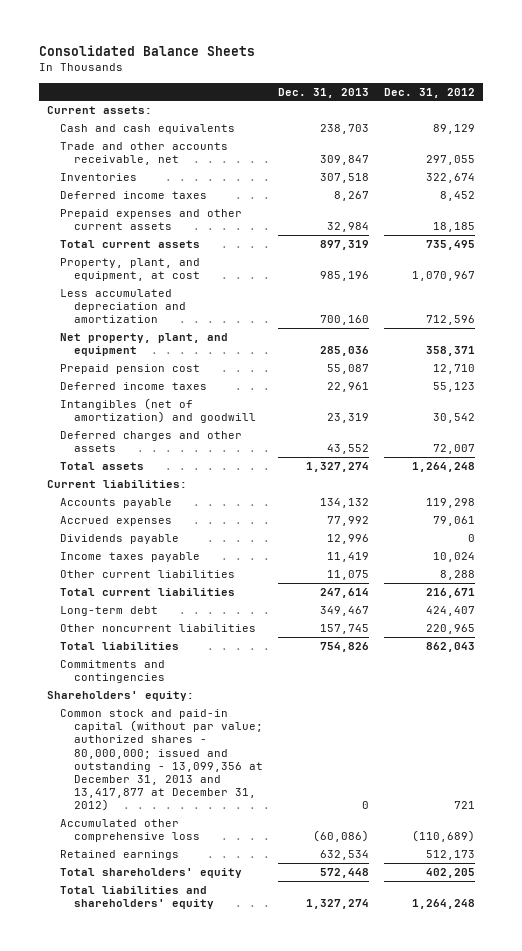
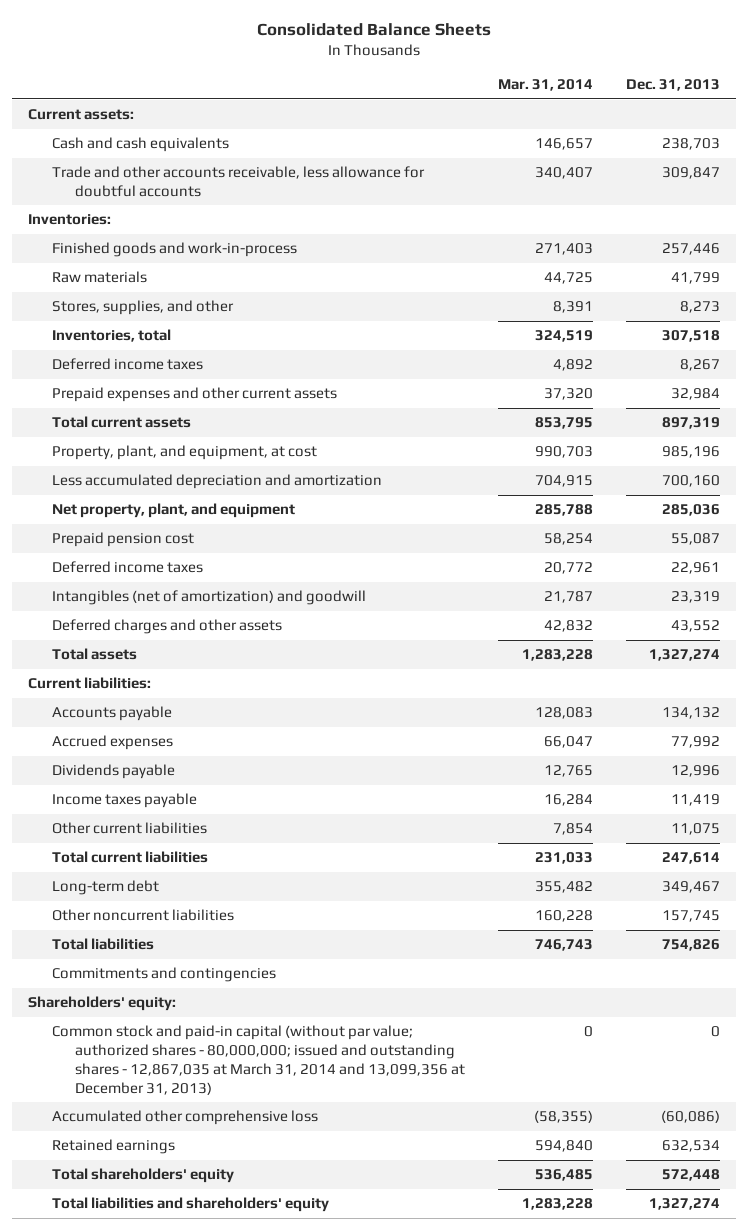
- | Dec. 31, 2013 | Dec. 31, 2012
+ | Mar. 31, 2014 | Dec. 31, 2013
- Trade and other accounts receivable, net | 309,847 | 297,055
- Inventories | 307,518 | 322,674
+ Trade and other accounts receivable, less allowance for doubtful accounts | 340,407 | 309,847
+ Inventories:
+ Finished goods and work-in-process | 271,403 | 257,446
+ Raw materials | 44,725 | 41,799
+ Stores, supplies, and other | 8,391 | 8,273
+ Inventories, total | 324,519 | 307,518
- Common stock and paid-in capital (without par value; authorized shares - 80,000,000; issued and outstanding - 13,099,356 at December 31, 2013 and 13,417,877 at December 31, 2012) | 0 | 721
+ Common stock and paid-in capital (without par value; authorized shares - 80,000,000; issued and outstanding shares - 12,867,035 at March 31, 2014 and 13,099,356 at December 31, 2013) | 0 | 0

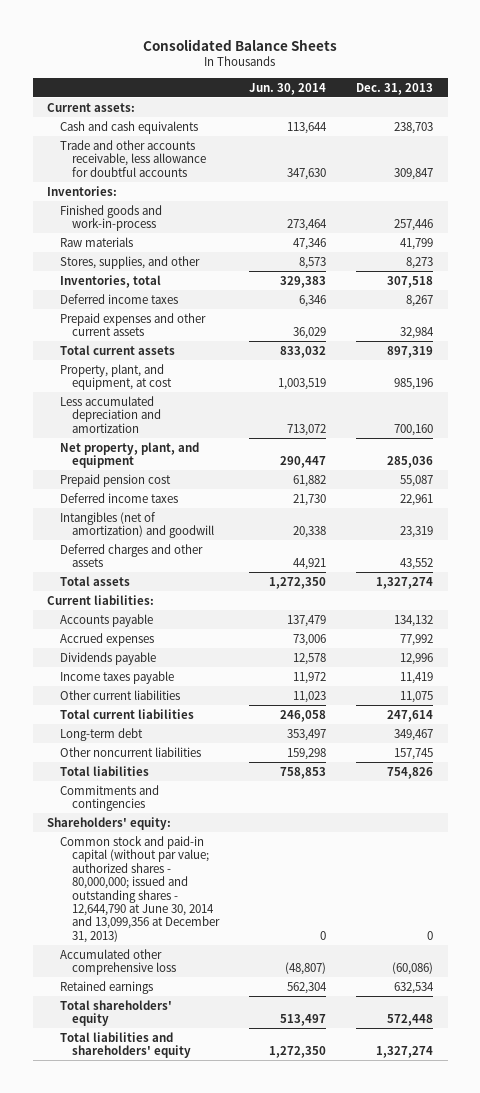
- | Mar. 31, 2014 | Dec. 31, 2013
+ | Jun. 30, 2014 | Dec. 31, 2013
- Common stock and paid-in capital (without par value; authorized shares - 80,000,000; issued and outstanding shares - 12,867,035 at March 31, 2014 and 13,099,356 at December 31, 2013) | 0 | 0
+ Common stock and paid-in capital (without par value; authorized shares - 80,000,000; issued and outstanding shares - 12,644,790 at June 30, 2014 and 13,099,356 at December 31, 2013) | 0 | 0

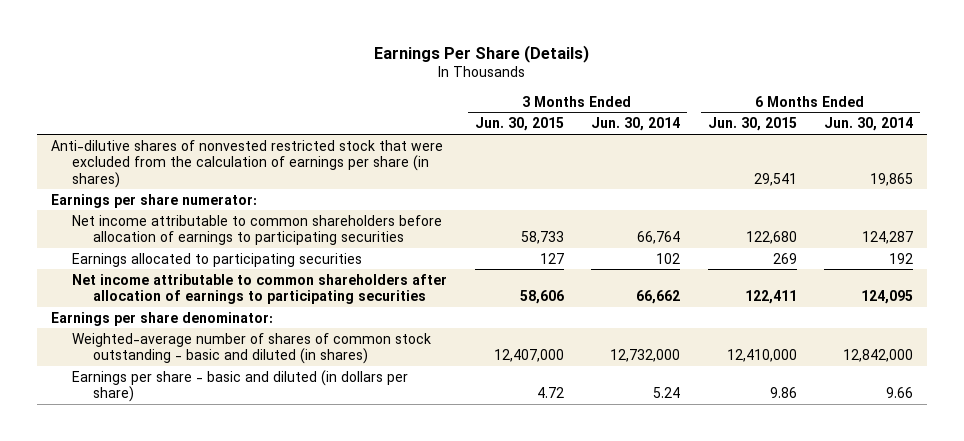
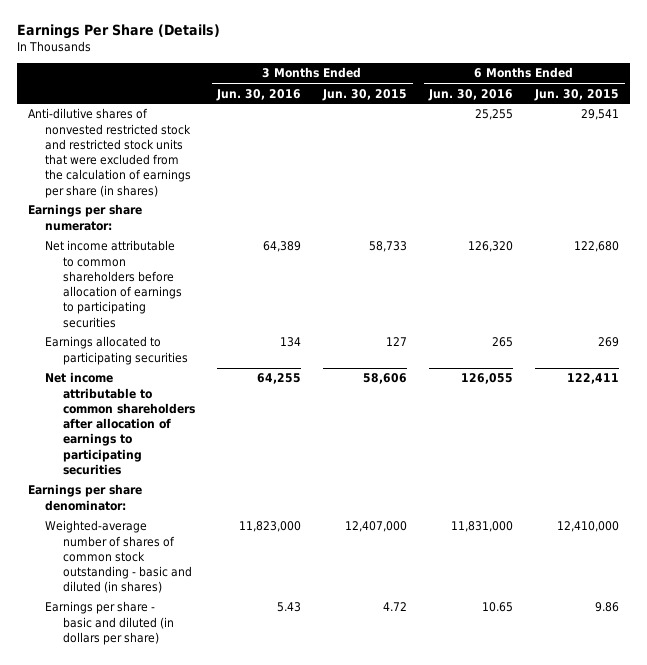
- | 3 Months Ended Jun. 30, 2015 | 3 Months Ended Jun. 30, 2014 | 6 Months Ended Jun. 30, 2015 | 6 Months Ended Jun. 30, 2014
+ | 3 Months Ended Jun. 30, 2016 | 3 Months Ended Jun. 30, 2015 | 6 Months Ended Jun. 30, 2016 | 6 Months Ended Jun. 30, 2015
- Anti-dilutive shares of nonvested restricted stock that were excluded from the calculation of earnings per share (in shares) | | | 29,541 | 19,865
+ Anti-dilutive shares of nonvested restricted stock and restricted stock units that were excluded from the calculation of earnings per share (in shares) | | | 25,255 | 29,541

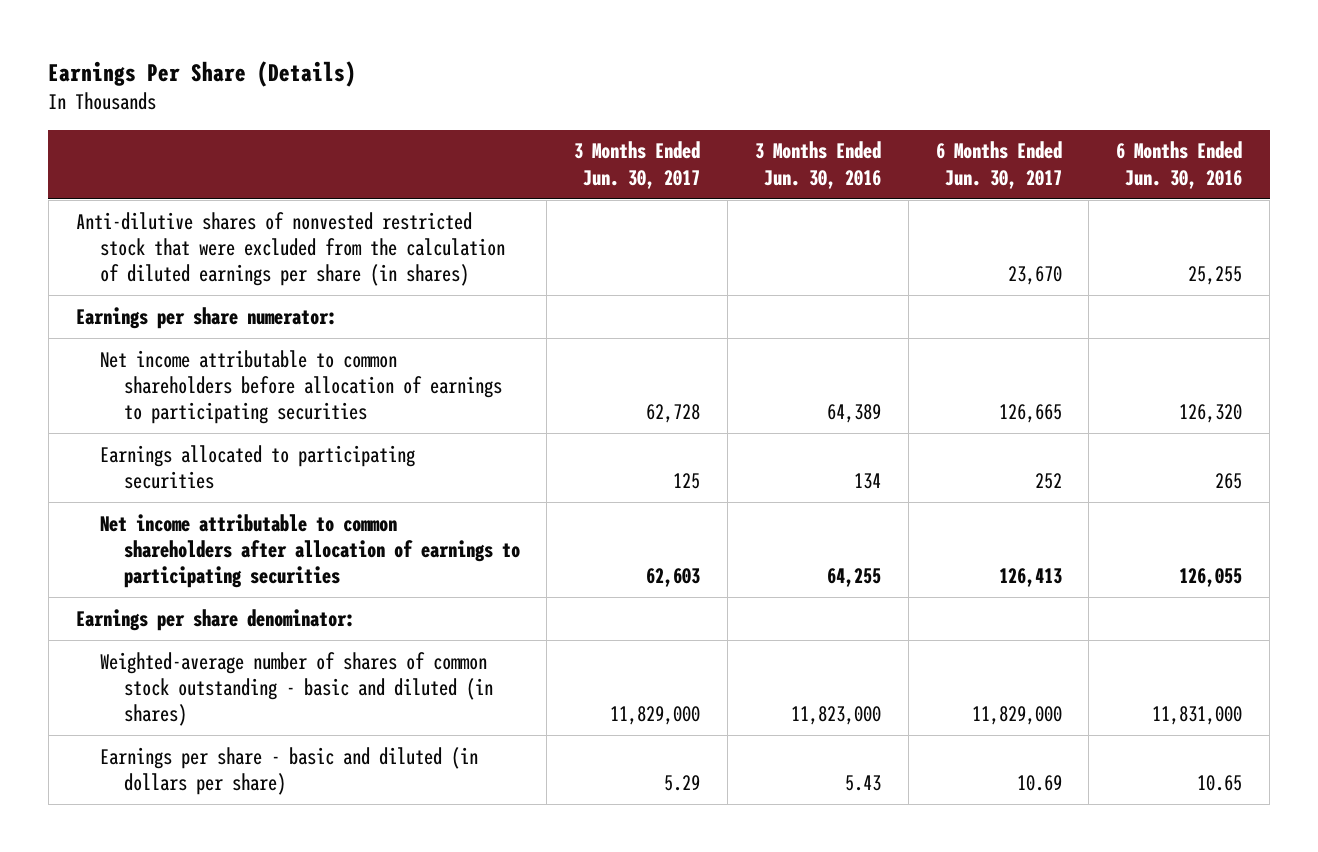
- | 3 Months Ended Jun. 30, 2016 | 3 Months Ended Jun. 30, 2015 | 6 Months Ended Jun. 30, 2016 | 6 Months Ended Jun. 30, 2015
+ | 3 Months Ended Jun. 30, 2017 | 3 Months Ended Jun. 30, 2016 | 6 Months Ended Jun. 30, 2017 | 6 Months Ended Jun. 30, 2016
- Anti-dilutive shares of nonvested restricted stock and restricted stock units that were excluded from the calculation of earnings per share (in shares) | | | 25,255 | 29,541
+ Anti-dilutive shares of nonvested restricted stock that were excluded from the calculation of diluted earnings per share (in shares) | | | 23,670 | 25,255

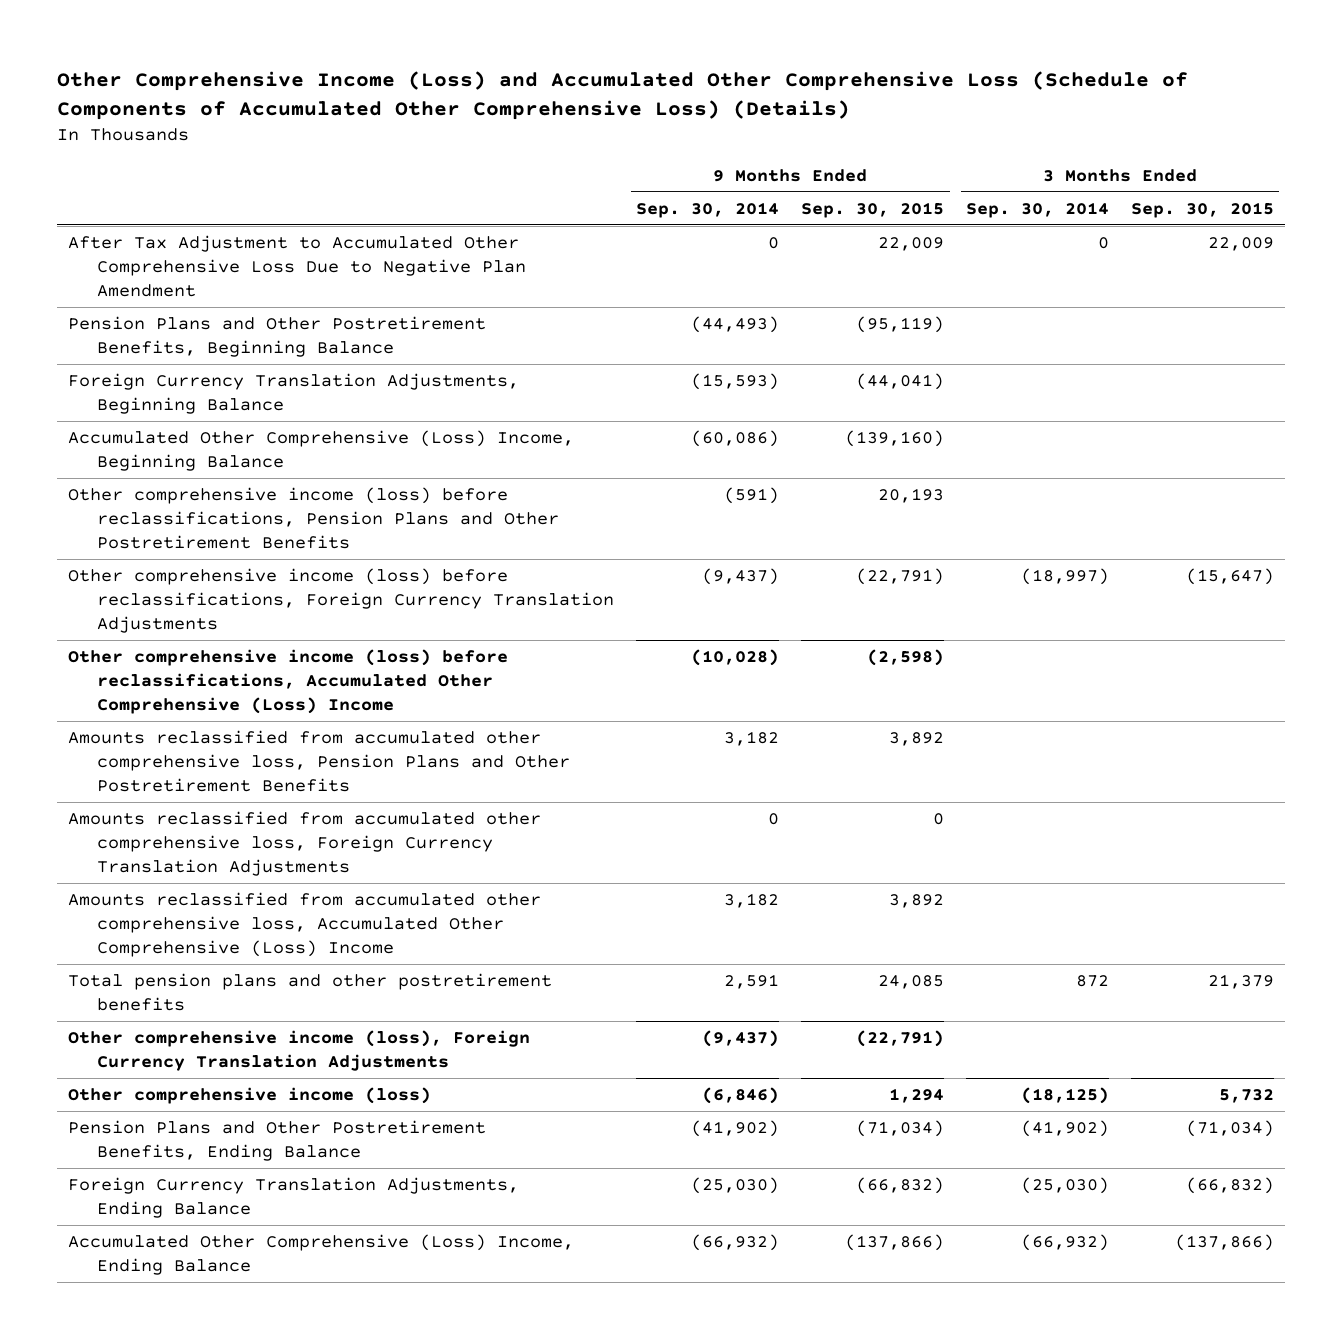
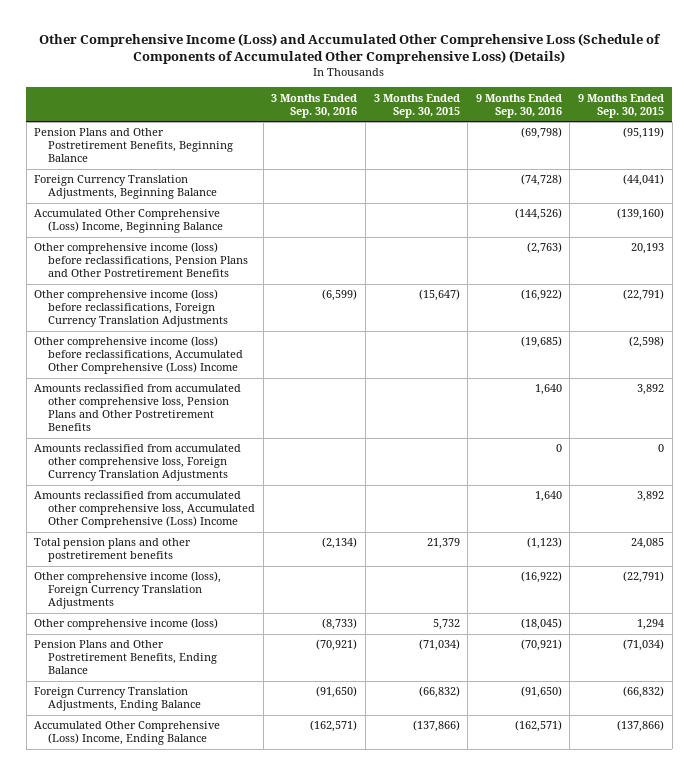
- | 9 Months Ended Sep. 30, 2014 | 9 Months Ended Sep. 30, 2015 | 3 Months Ended Sep. 30, 2014 | 3 Months Ended Sep. 30, 2015
+ | 3 Months Ended Sep. 30, 2016 | 3 Months Ended Sep. 30, 2015 | 9 Months Ended Sep. 30, 2016 | 9 Months Ended Sep. 30, 2015
- After Tax Adjustment to Accumulated Other Comprehensive Loss Due to Negative Plan Amendment | 0 | 22,009 | 0 | 22,009

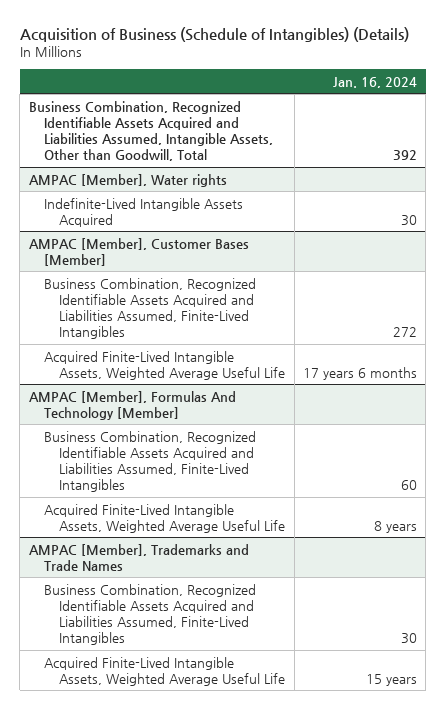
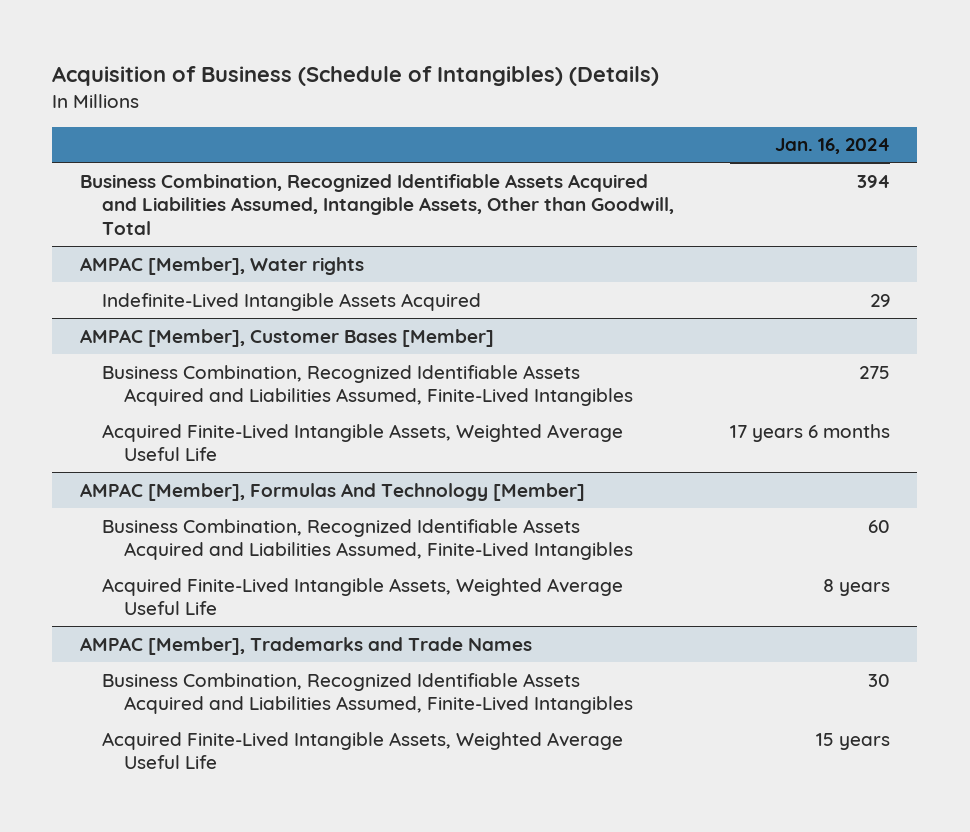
- Business Combination, Recognized Identifiable Assets Acquired and Liabilities Assumed, Intangible Assets, Other than Goodwill, Total | 392
+ Business Combination, Recognized Identifiable Assets Acquired and Liabilities Assumed, Intangible Assets, Other than Goodwill, Total | 394
@ AMPAC [Member], Water rights
- Indefinite-Lived Intangible Assets Acquired | 30
+ Indefinite-Lived Intangible Assets Acquired | 29
@ AMPAC [Member], Customer Bases [Member]
- Business Combination, Recognized Identifiable Assets Acquired and Liabilities Assumed, Finite-Lived Intangibles | 272
+ Business Combination, Recognized Identifiable Assets Acquired and Liabilities Assumed, Finite-Lived Intangibles | 275

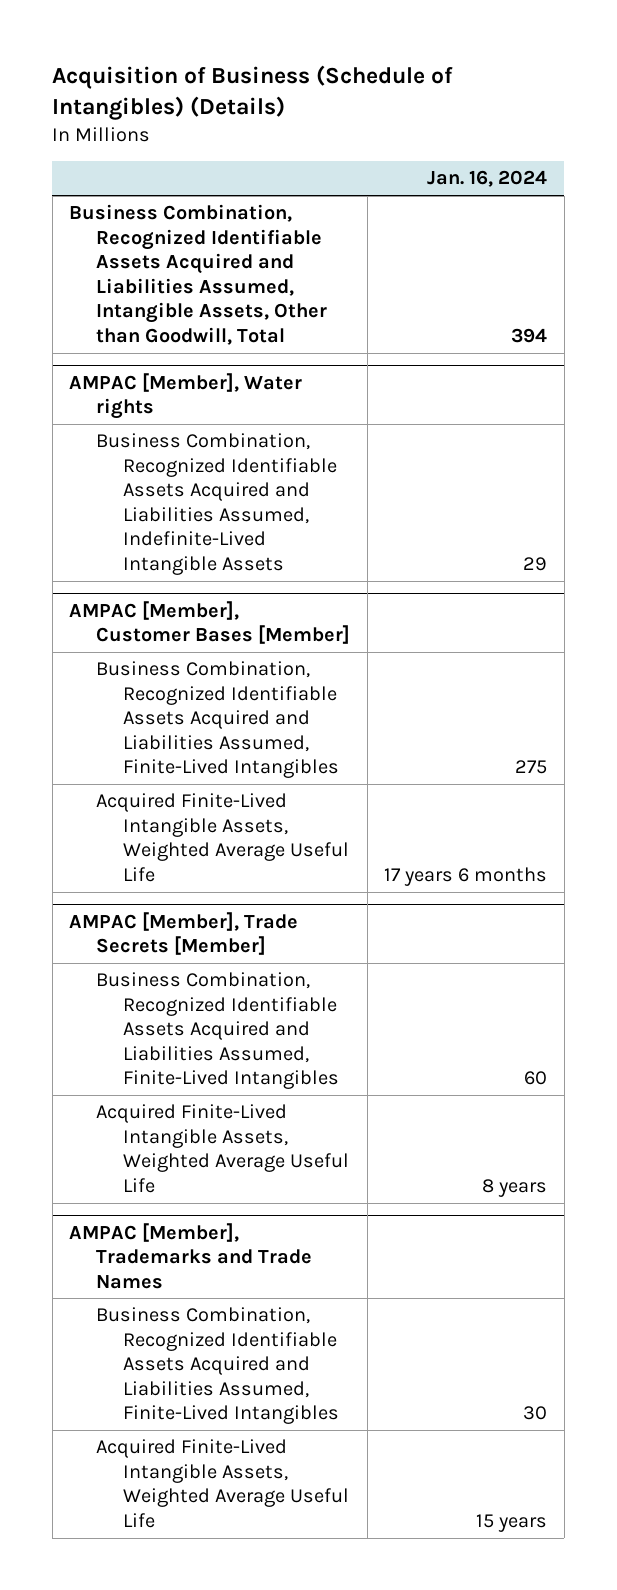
@ AMPAC [Member], Water rights
- Indefinite-Lived Intangible Assets Acquired | 29
+ Business Combination, Recognized Identifiable Assets Acquired and Liabilities Assumed, Indefinite-Lived Intangible Assets | 29
- AMPAC [Member], Formulas And Technology [Member]
+ AMPAC [Member], Trade Secrets [Member]

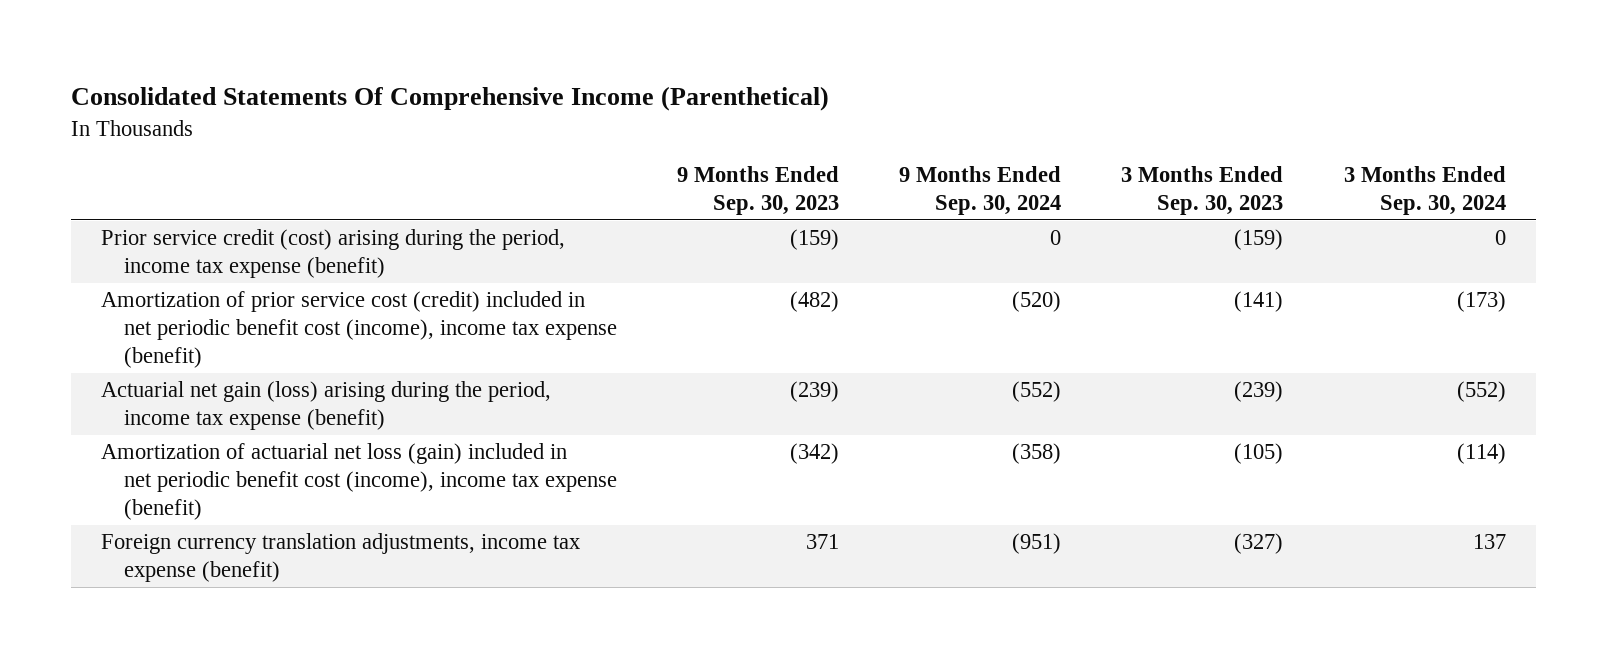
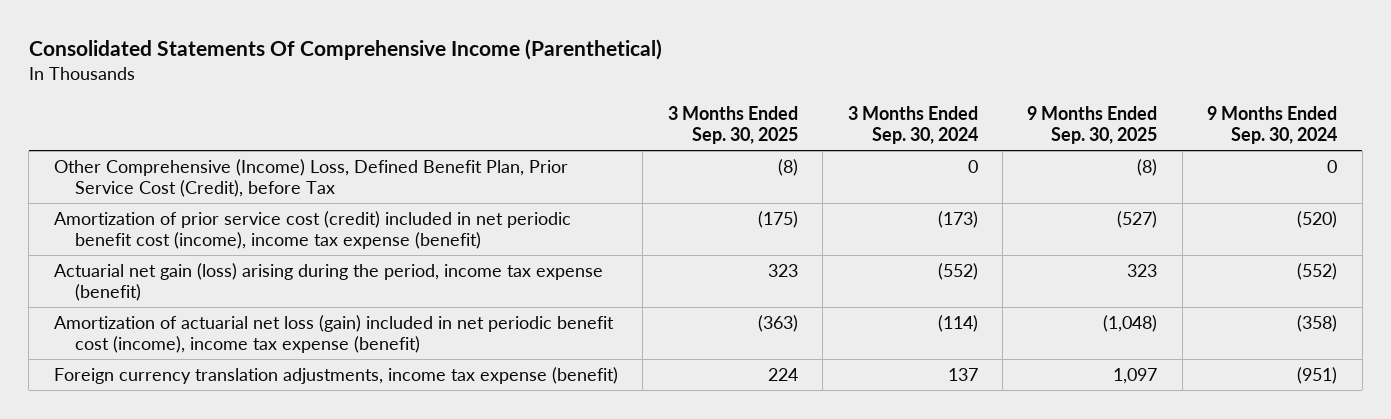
- | 9 Months Ended Sep. 30, 2023 | 9 Months Ended Sep. 30, 2024 | 3 Months Ended Sep. 30, 2023 | 3 Months Ended Sep. 30, 2024
+ | 3 Months Ended Sep. 30, 2025 | 3 Months Ended Sep. 30, 2024 | 9 Months Ended Sep. 30, 2025 | 9 Months Ended Sep. 30, 2024
- Prior service credit (cost) arising during the period, income tax expense (benefit) | (159) | 0 | (159) | 0
+ Other Comprehensive (Income) Loss, Defined Benefit Plan, Prior Service Cost (Credit), before Tax | (8) | 0 | (8) | 0

